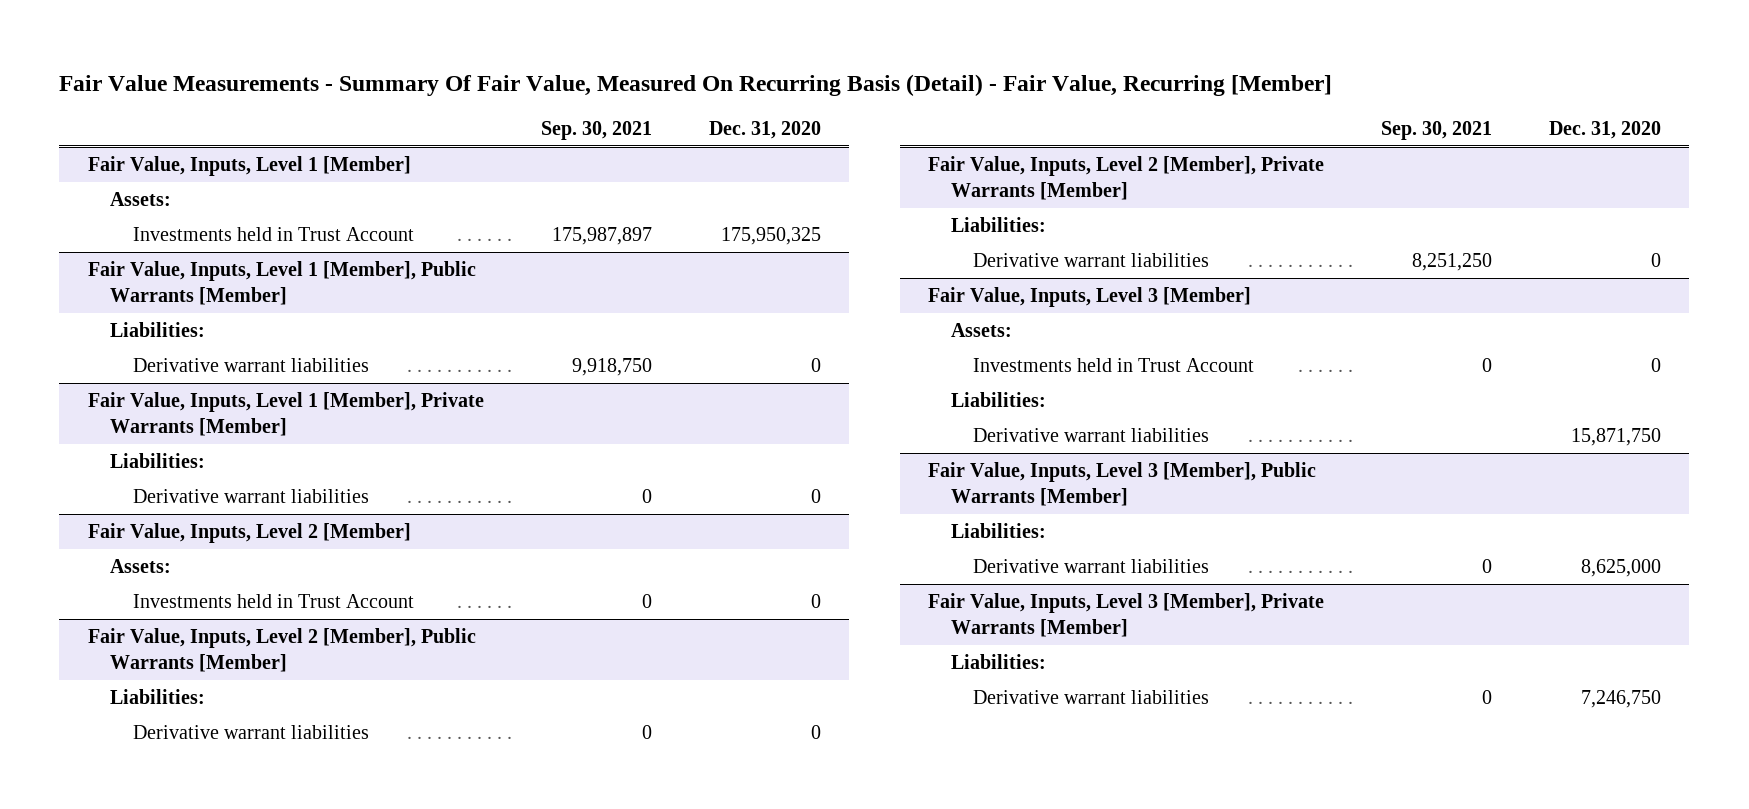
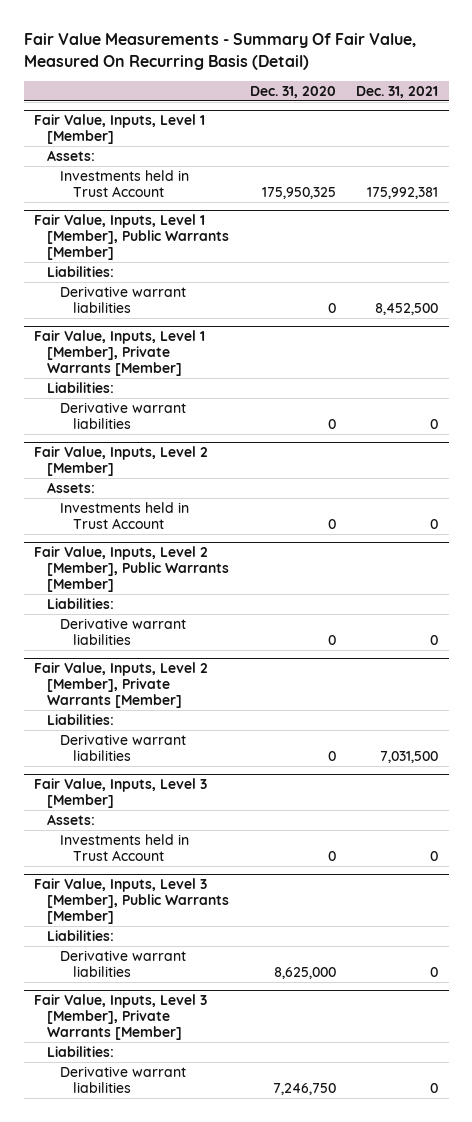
- Fair Value Measurements - Summary Of Fair Value, Measured On Recurring Basis (Detail) - Fair Value, Recurring [Member]
+ Fair Value Measurements - Summary Of Fair Value, Measured On Recurring Basis (Detail)
- | Sep. 30, 2021 | Dec. 31, 2020
+ | Dec. 31, 2020 | Dec. 31, 2021
@ Fair Value, Inputs, Level 3 [Member]
- Liabilities:
- Derivative warrant liabilities | | 15,871,750

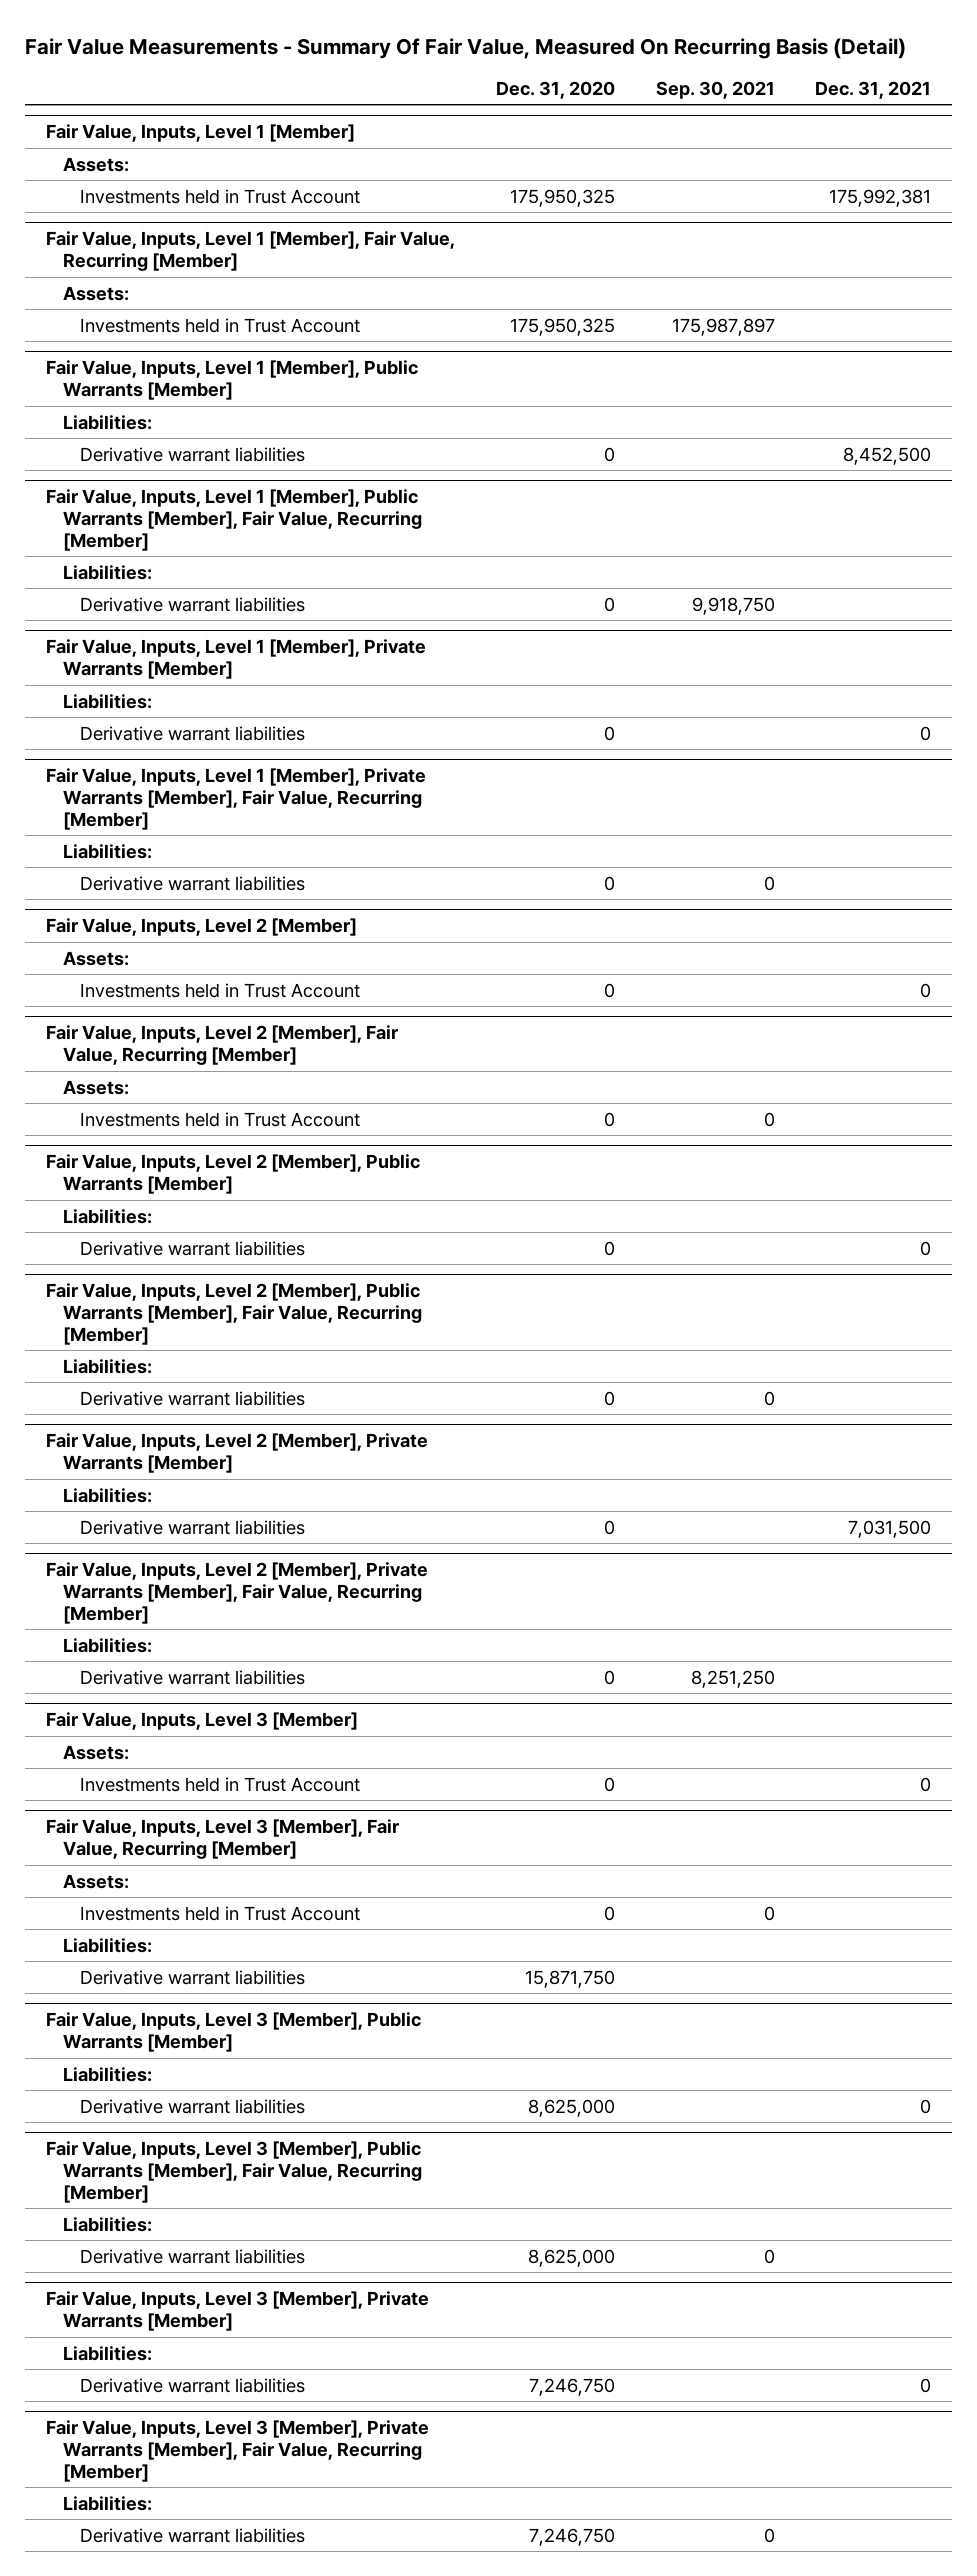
- | Dec. 31, 2020 | Dec. 31, 2021
+ | Dec. 31, 2020 | Sep. 30, 2021 | Dec. 31, 2021
+ Fair Value, Inputs, Level 1 [Member], Fair Value, Recurring [Member]
+ Assets:
+ Investments held in Trust Account | 175,950,325 | 175,987,897 |
+ Fair Value, Inputs, Level 1 [Member], Public Warrants [Member], Fair Value, Recurring [Member]
+ Liabilities:
+ Derivative warrant liabilities | 0 | 9,918,750 |
+ Fair Value, Inputs, Level 1 [Member], Private Warrants [Member], Fair Value, Recurring [Member]
+ Liabilities:
+ Derivative warrant liabilities | 0 | 0 |
+ Fair Value, Inputs, Level 2 [Member], Fair Value, Recurring [Member]
+ Assets:
+ Investments held in Trust Account | 0 | 0 |
+ Fair Value, Inputs, Level 2 [Member], Public Warrants [Member], Fair Value, Recurring [Member]
+ Liabilities:
+ Derivative warrant liabilities | 0 | 0 |
+ Fair Value, Inputs, Level 2 [Member], Private Warrants [Member], Fair Value, Recurring [Member]
+ Liabilities:
+ Derivative warrant liabilities | 0 | 8,251,250 |
+ Fair Value, Inputs, Level 3 [Member], Fair Value, Recurring [Member]
+ Assets:
+ Investments held in Trust Account | 0 | 0 |
+ Liabilities:
+ Derivative warrant liabilities | 15,871,750 | |
+ Fair Value, Inputs, Level 3 [Member], Public Warrants [Member], Fair Value, Recurring [Member]
+ Liabilities:
+ Derivative warrant liabilities | 8,625,000 | 0 |
+ Fair Value, Inputs, Level 3 [Member], Private Warrants [Member], Fair Value, Recurring [Member]
+ Liabilities:
+ Derivative warrant liabilities | 7,246,750 | 0 |

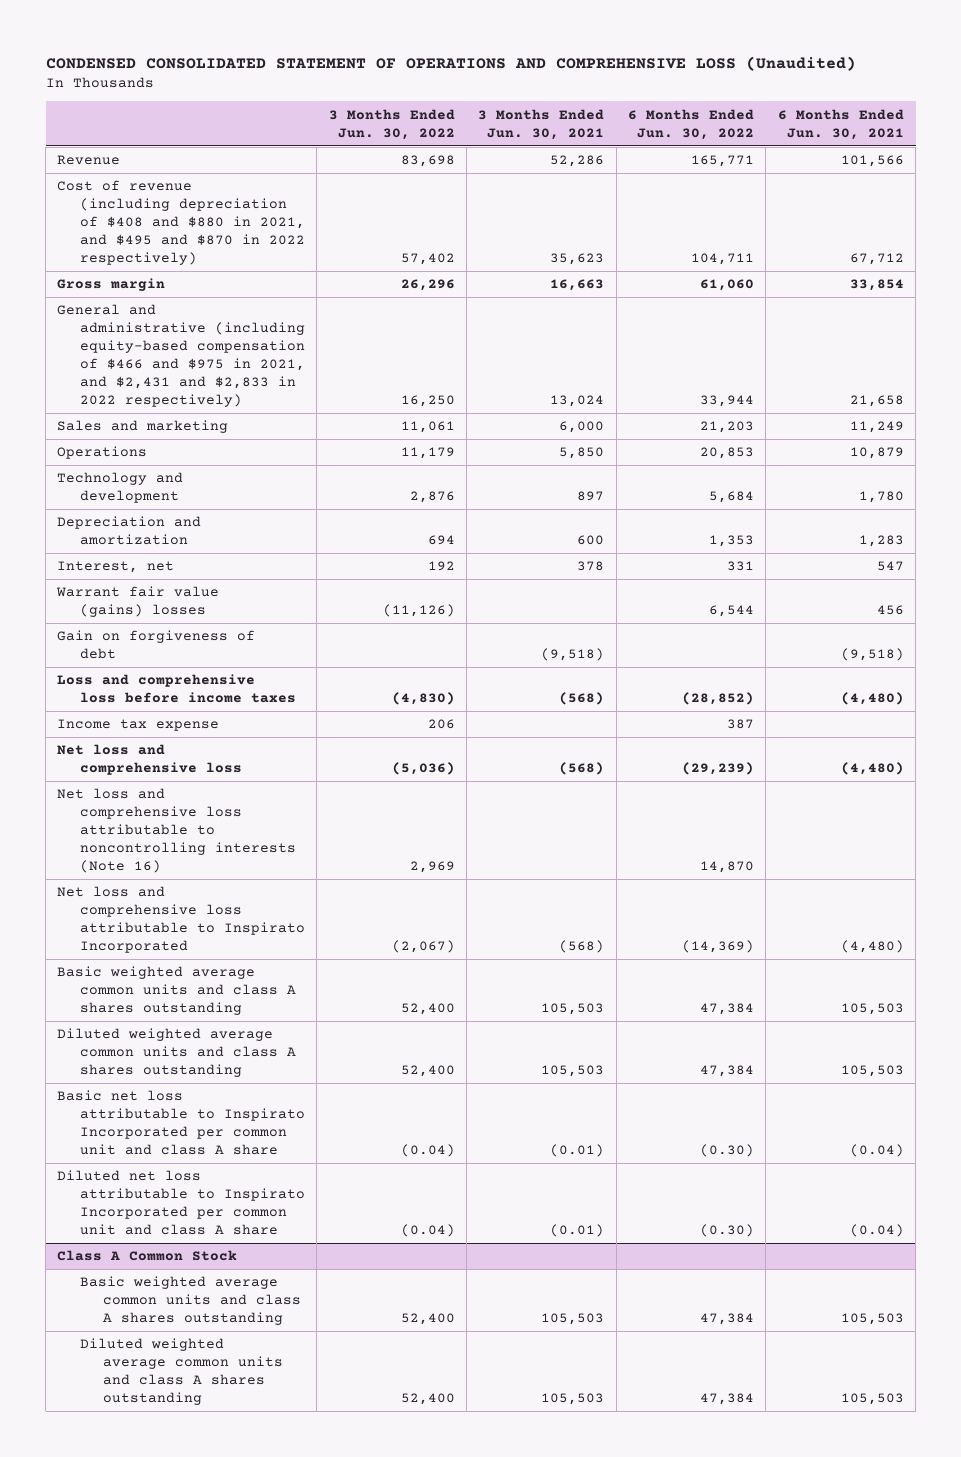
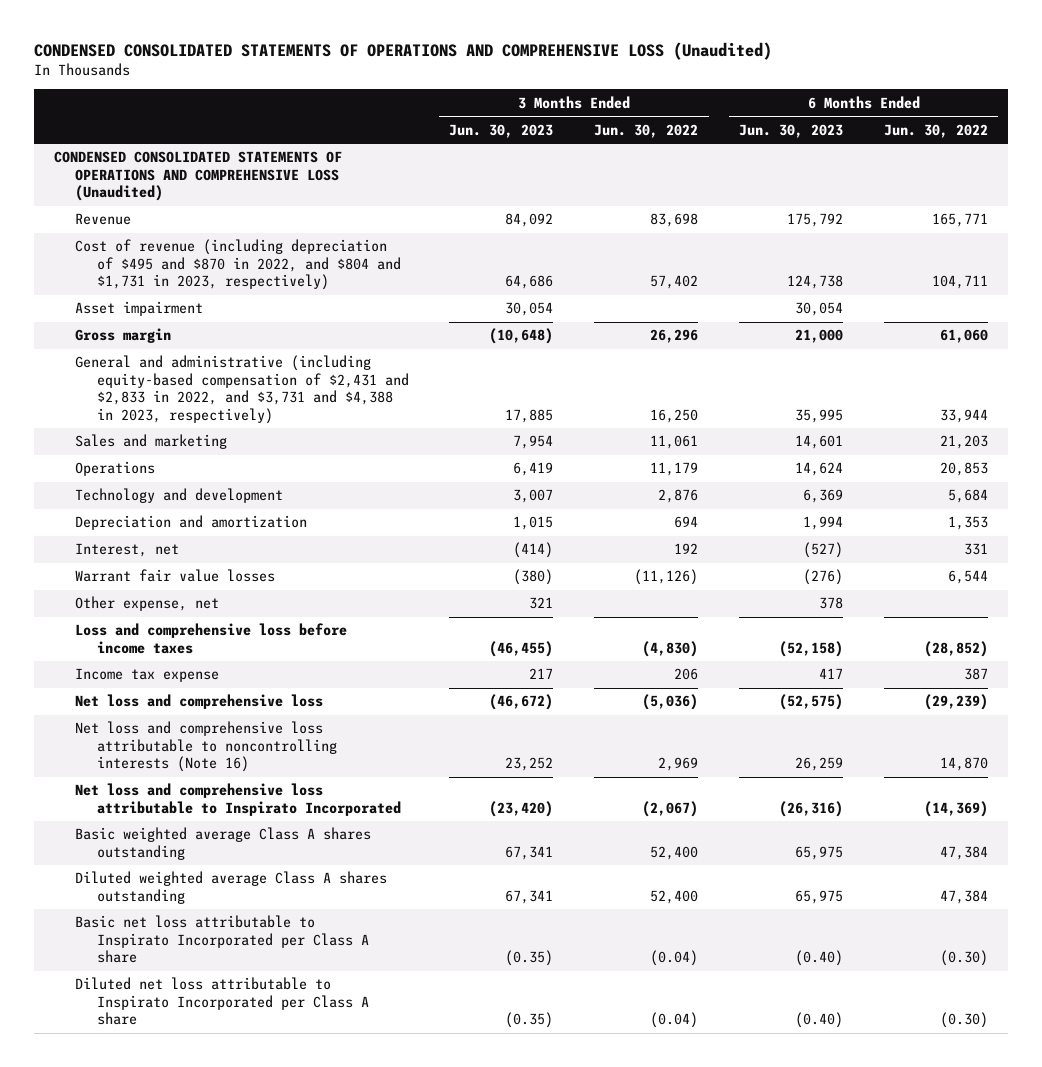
- CONDENSED CONSOLIDATED STATEMENT OF OPERATIONS AND COMPREHENSIVE LOSS (Unaudited)
+ CONDENSED CONSOLIDATED STATEMENTS OF OPERATIONS AND COMPREHENSIVE LOSS (Unaudited)
- | 3 Months Ended Jun. 30, 2022 | 3 Months Ended Jun. 30, 2021 | 6 Months Ended Jun. 30, 2022 | 6 Months Ended Jun. 30, 2021
+ | 3 Months Ended Jun. 30, 2023 | 3 Months Ended Jun. 30, 2022 | 6 Months Ended Jun. 30, 2023 | 6 Months Ended Jun. 30, 2022
+ CONDENSED CONSOLIDATED STATEMENTS OF OPERATIONS AND COMPREHENSIVE LOSS (Unaudited)
- Cost of revenue (including depreciation of $408 and $880 in 2021, and $495 and $870 in 2022 respectively) | 57,402 | 35,623 | 104,711 | 67,712
+ Cost of revenue (including depreciation of $495 and $870 in 2022, and $804 and $1,731 in 2023, respectively) | 64,686 | 57,402 | 124,738 | 104,711
+ Asset impairment | 30,054 | | 30,054 |
- General and administrative (including equity-based compensation of $466 and $975 in 2021, and $2,431 and $2,833 in 2022 respectively) | 16,250 | 13,024 | 33,944 | 21,658
+ General and administrative (including equity-based compensation of $2,431 and $2,833 in 2022, and $3,731 and $4,388 in 2023, respectively) | 17,885 | 16,250 | 35,995 | 33,944
- Warrant fair value (gains) losses | (11,126) | | 6,544 | 456
- Gain on forgiveness of debt | | (9,518) | | (9,518)
+ Warrant fair value losses | (380) | (11,126) | (276) | 6,544
+ Other expense, net | 321 | | 378 |
- Basic weighted average common units and class A shares outstanding | 52,400 | 105,503 | 47,384 | 105,503
- Diluted weighted average common units and class A shares outstanding | 52,400 | 105,503 | 47,384 | 105,503
- Basic net loss attributable to Inspirato Incorporated per common unit and class A share | (0.04) | (0.01) | (0.30) | (0.04)
- Diluted net loss attributable to Inspirato Incorporated per common unit and class A share | (0.04) | (0.01) | (0.30) | (0.04)
- Class A Common Stock
- Basic weighted average common units and class A shares outstanding | 52,400 | 105,503 | 47,384 | 105,503
- Diluted weighted average common units and class A shares outstanding | 52,400 | 105,503 | 47,384 | 105,503
+ Basic weighted average Class A shares outstanding | 67,341 | 52,400 | 65,975 | 47,384
+ Diluted weighted average Class A shares outstanding | 67,341 | 52,400 | 65,975 | 47,384
+ Basic net loss attributable to Inspirato Incorporated per Class A share | (0.35) | (0.04) | (0.40) | (0.30)
+ Diluted net loss attributable to Inspirato Incorporated per Class A share | (0.35) | (0.04) | (0.40) | (0.30)

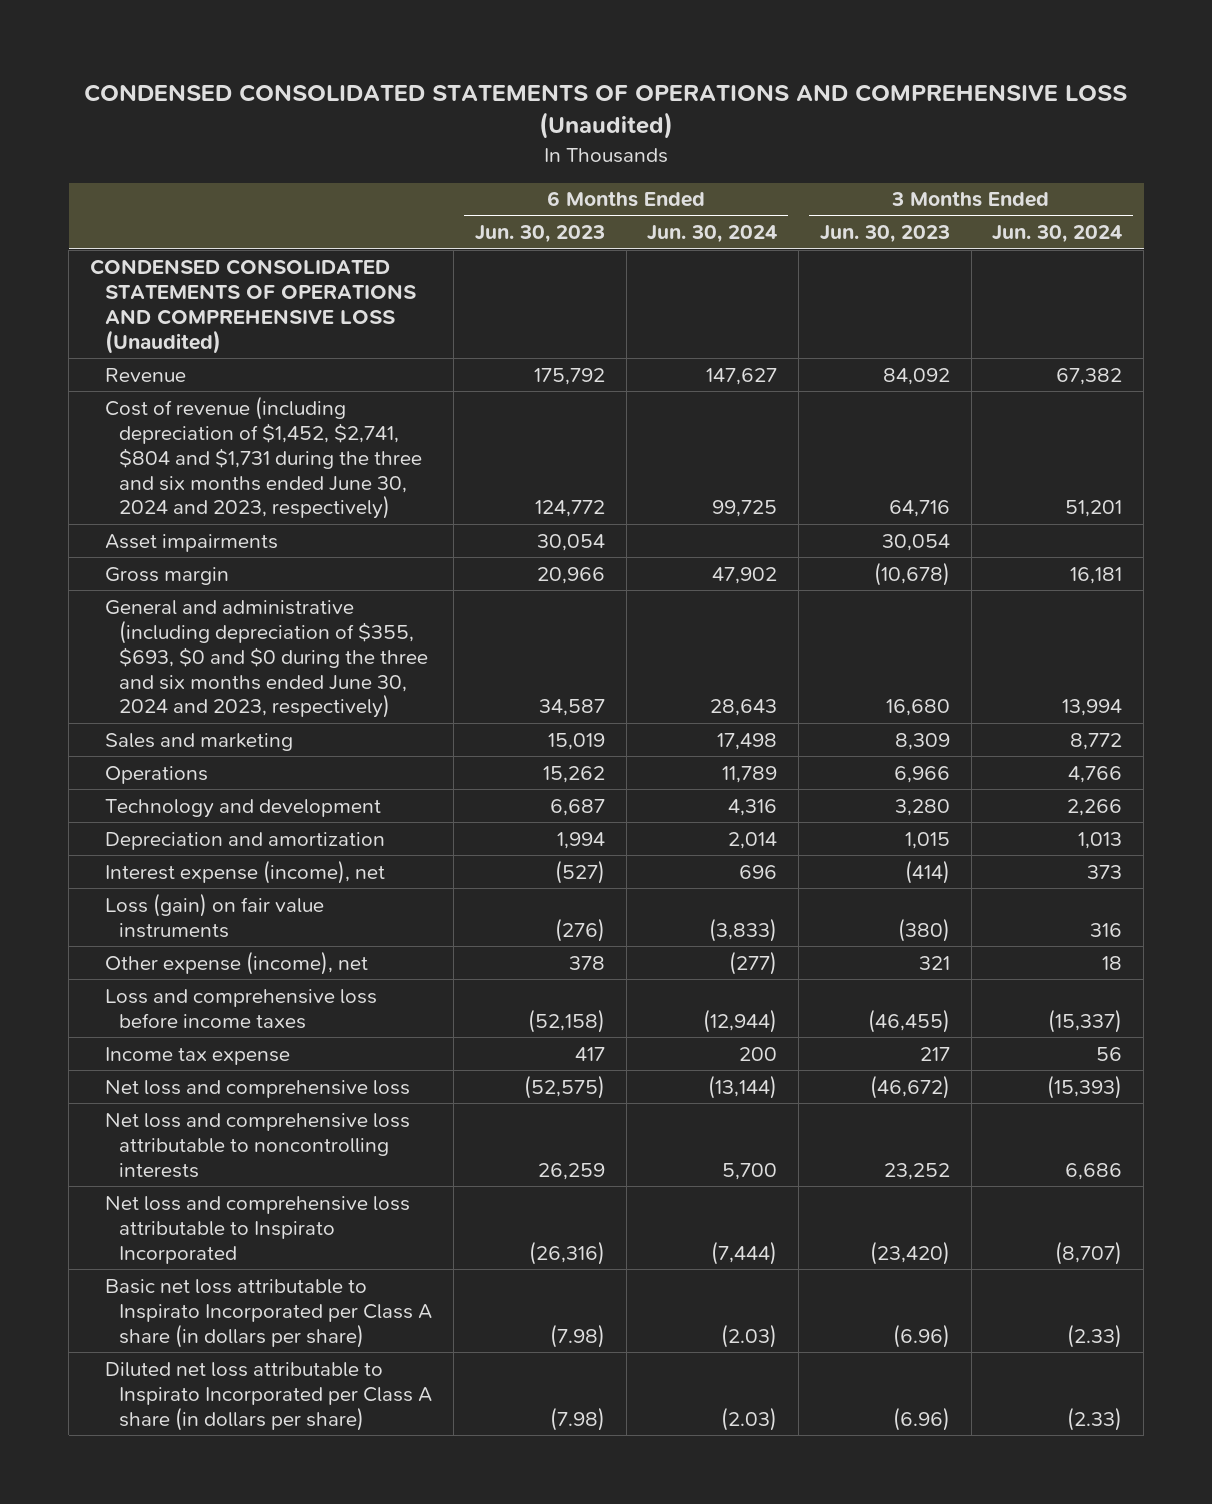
- | 3 Months Ended Jun. 30, 2023 | 3 Months Ended Jun. 30, 2022 | 6 Months Ended Jun. 30, 2023 | 6 Months Ended Jun. 30, 2022
+ | 6 Months Ended Jun. 30, 2023 | 6 Months Ended Jun. 30, 2024 | 3 Months Ended Jun. 30, 2023 | 3 Months Ended Jun. 30, 2024
- Cost of revenue (including depreciation of $495 and $870 in 2022, and $804 and $1,731 in 2023, respectively) | 64,686 | 57,402 | 124,738 | 104,711
- Asset impairment | 30,054 | | 30,054 |
- Gross margin | (10,648) | 26,296 | 21,000 | 61,060
- General and administrative (including equity-based compensation of $2,431 and $2,833 in 2022, and $3,731 and $4,388 in 2023, respectively) | 17,885 | 16,250 | 35,995 | 33,944
- Sales and marketing | 7,954 | 11,061 | 14,601 | 21,203
- Operations | 6,419 | 11,179 | 14,624 | 20,853
- Technology and development | 3,007 | 2,876 | 6,369 | 5,684
+ Cost of revenue (including depreciation of $1,452, $2,741, $804 and $1,731 during the three and six months ended June 30, 2024 and 2023, respectively) | 124,772 | 99,725 | 64,716 | 51,201
+ Asset impairments | 30,054 | | 30,054 |
+ Gross margin | 20,966 | 47,902 | (10,678) | 16,181
+ General and administrative (including depreciation of $355, $693, $0 and $0 during the three and six months ended June 30, 2024 and 2023, respectively) | 34,587 | 28,643 | 16,680 | 13,994
+ Sales and marketing | 15,019 | 17,498 | 8,309 | 8,772
+ Operations | 15,262 | 11,789 | 6,966 | 4,766
+ Technology and development | 6,687 | 4,316 | 3,280 | 2,266
- Interest, net | (414) | 192 | (527) | 331
- Warrant fair value losses | (380) | (11,126) | (276) | 6,544
- Other expense, net | 321 | | 378 |
+ Interest expense (income), net | (527) | 696 | (414) | 373
+ Loss (gain) on fair value instruments | (276) | (3,833) | (380) | 316
+ Other expense (income), net | 378 | (277) | 321 | 18
- Net loss and comprehensive loss attributable to noncontrolling interests (Note 16) | 23,252 | 2,969 | 26,259 | 14,870
+ Net loss and comprehensive loss attributable to noncontrolling interests | 26,259 | 5,700 | 23,252 | 6,686
- Basic weighted average Class A shares outstanding | 67,341 | 52,400 | 65,975 | 47,384
- Diluted weighted average Class A shares outstanding | 67,341 | 52,400 | 65,975 | 47,384
- Basic net loss attributable to Inspirato Incorporated per Class A share | (0.35) | (0.04) | (0.40) | (0.30)
- Diluted net loss attributable to Inspirato Incorporated per Class A share | (0.35) | (0.04) | (0.40) | (0.30)
+ Basic net loss attributable to Inspirato Incorporated per Class A share (in dollars per share) | (7.98) | (2.03) | (6.96) | (2.33)
+ Diluted net loss attributable to Inspirato Incorporated per Class A share (in dollars per share) | (7.98) | (2.03) | (6.96) | (2.33)

